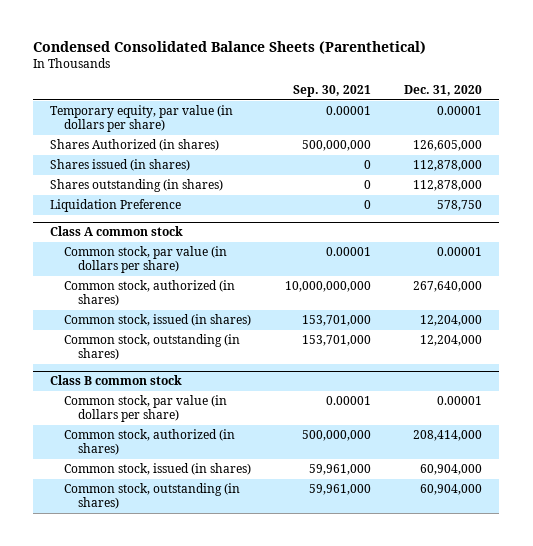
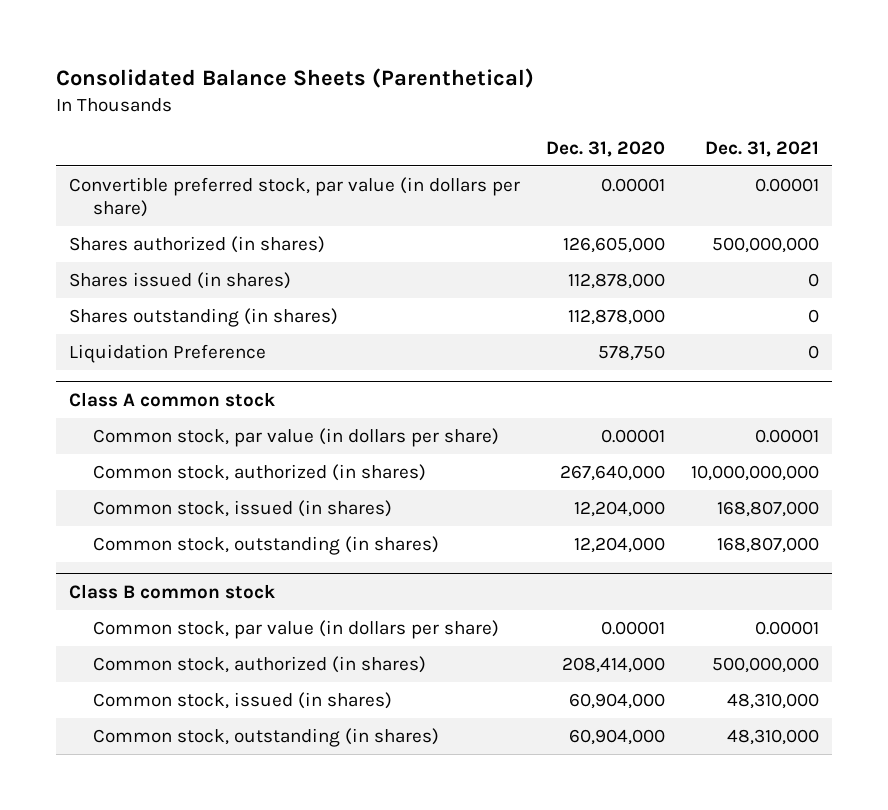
- Condensed Consolidated Balance Sheets (Parenthetical)
+ Consolidated Balance Sheets (Parenthetical)
- | Sep. 30, 2021 | Dec. 31, 2020
+ | Dec. 31, 2020 | Dec. 31, 2021
- Temporary equity, par value (in dollars per share) | 0.00001 | 0.00001
- Shares Authorized (in shares) | 500,000,000 | 126,605,000
+ Convertible preferred stock, par value (in dollars per share) | 0.00001 | 0.00001
+ Shares authorized (in shares) | 126,605,000 | 500,000,000

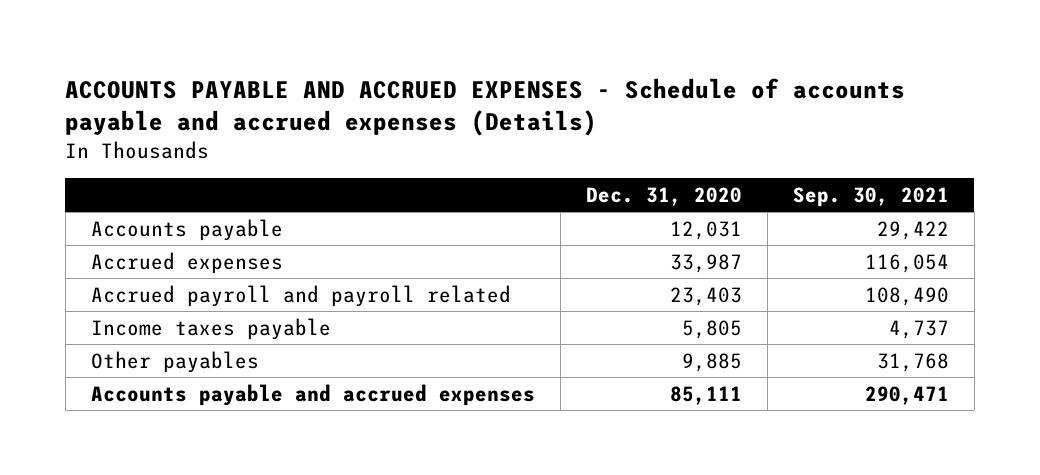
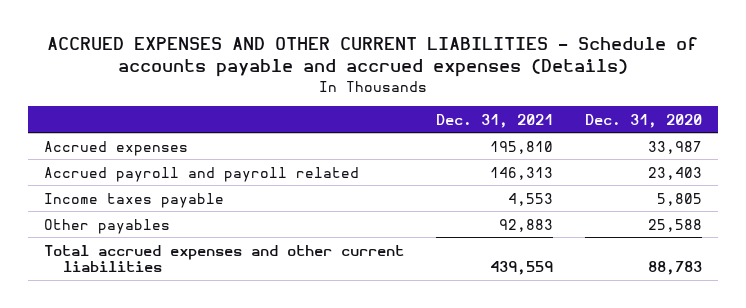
- ACCOUNTS PAYABLE AND ACCRUED EXPENSES - Schedule of accounts payable and accrued expenses (Details)
+ ACCRUED EXPENSES AND OTHER CURRENT LIABILITIES - Schedule of accounts payable and accrued expenses (Details)
- | Dec. 31, 2020 | Sep. 30, 2021
+ | Dec. 31, 2021 | Dec. 31, 2020
- Accounts payable | 12,031 | 29,422
- Other payables | 9,885 | 31,768
- Accounts payable and accrued expenses | 85,111 | 290,471
+ Other payables | 92,883 | 25,588
+ Total accrued expenses and other current liabilities | 439,559 | 88,783

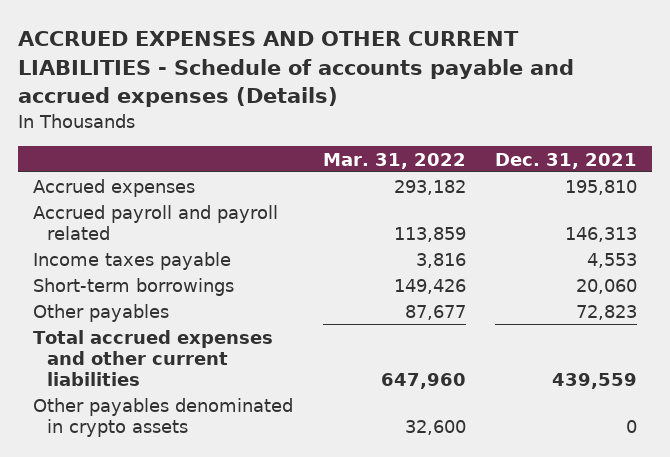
- | Dec. 31, 2021 | Dec. 31, 2020
+ | Mar. 31, 2022 | Dec. 31, 2021
- Other payables | 92,883 | 25,588
+ Short-term borrowings | 149,426 | 20,060
+ Other payables | 87,677 | 72,823
+ Other payables denominated in crypto assets | 32,600 | 0

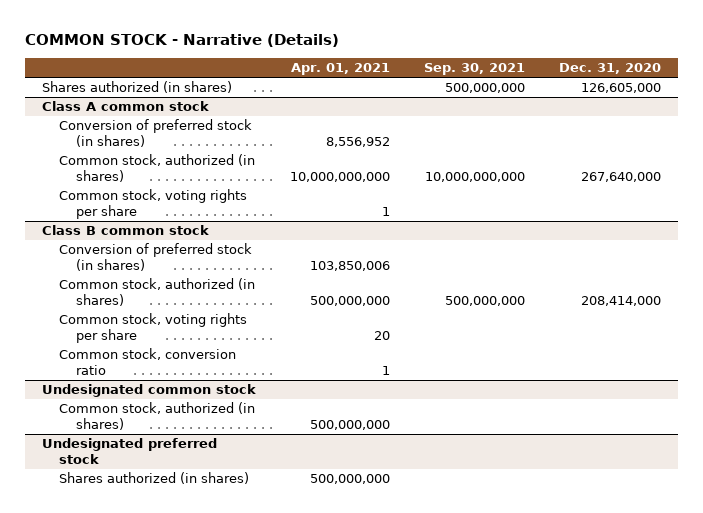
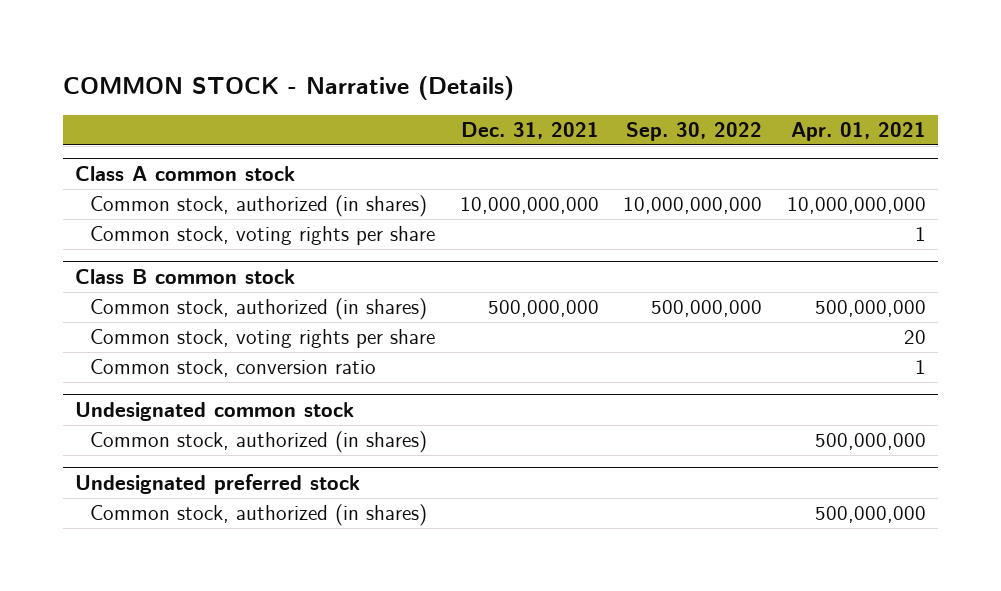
- | Apr. 01, 2021 | Sep. 30, 2021 | Dec. 31, 2020
+ | Dec. 31, 2021 | Sep. 30, 2022 | Apr. 01, 2021
- Shares authorized (in shares) | | 500,000,000 | 126,605,000
@ Class A common stock
- Conversion of preferred stock (in shares) | 8,556,952 | |
@ Class B common stock
- Conversion of preferred stock (in shares) | 103,850,006 | |
@ Undesignated preferred stock
- Shares authorized (in shares) | 500,000,000 | |
+ Common stock, authorized (in shares) | | | 500,000,000

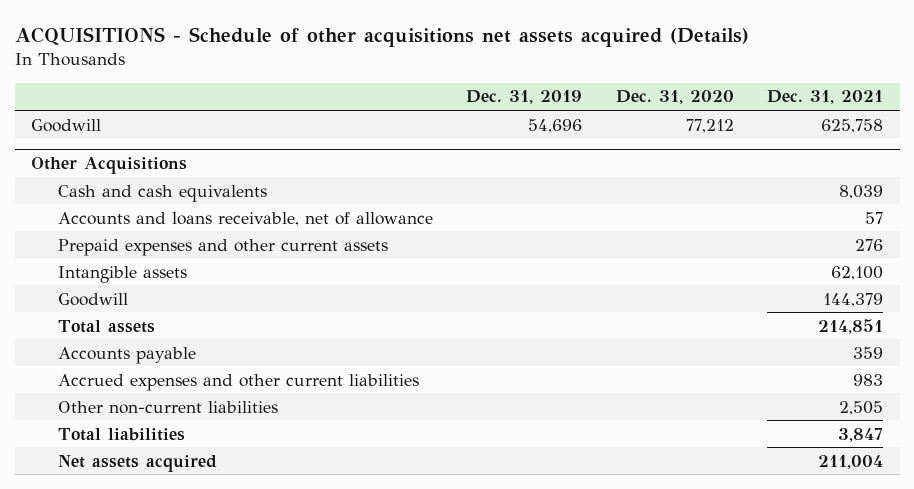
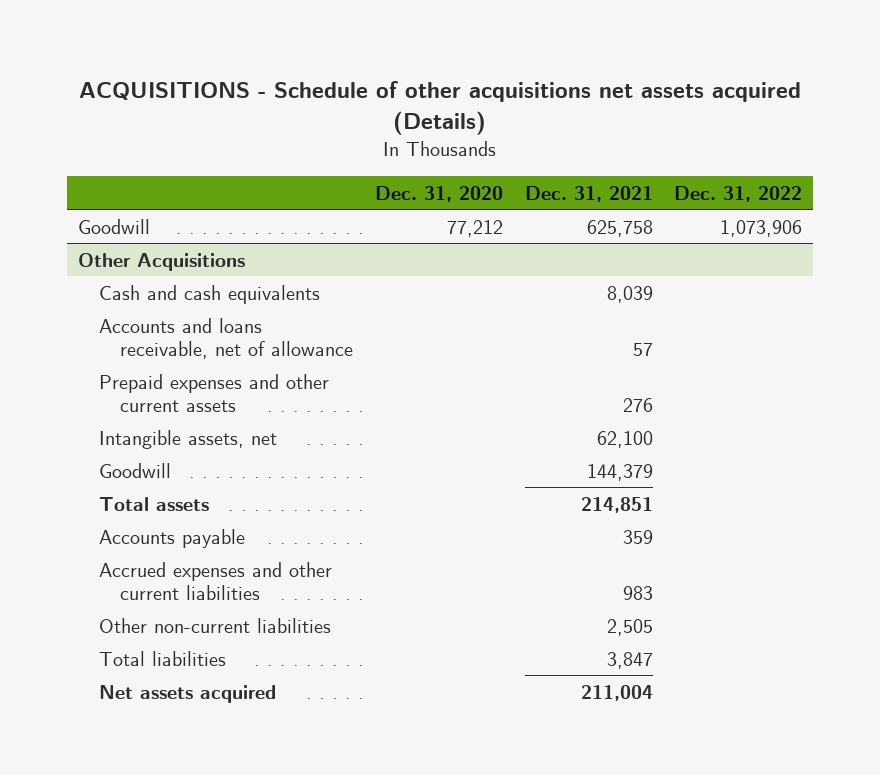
- | Dec. 31, 2019 | Dec. 31, 2020 | Dec. 31, 2021
+ | Dec. 31, 2020 | Dec. 31, 2021 | Dec. 31, 2022
@ Other Acquisitions
- Intangible assets | | | 62,100
+ Intangible assets, net | | 62,100 |

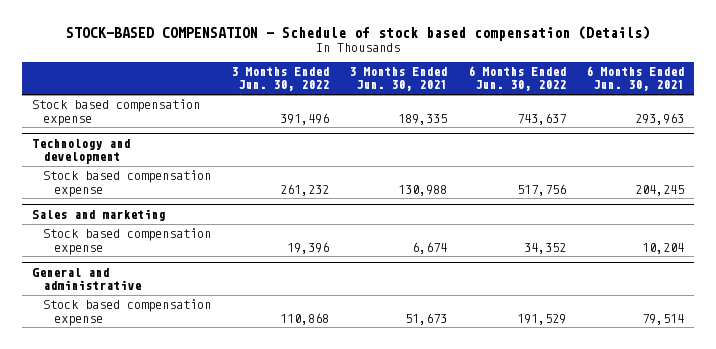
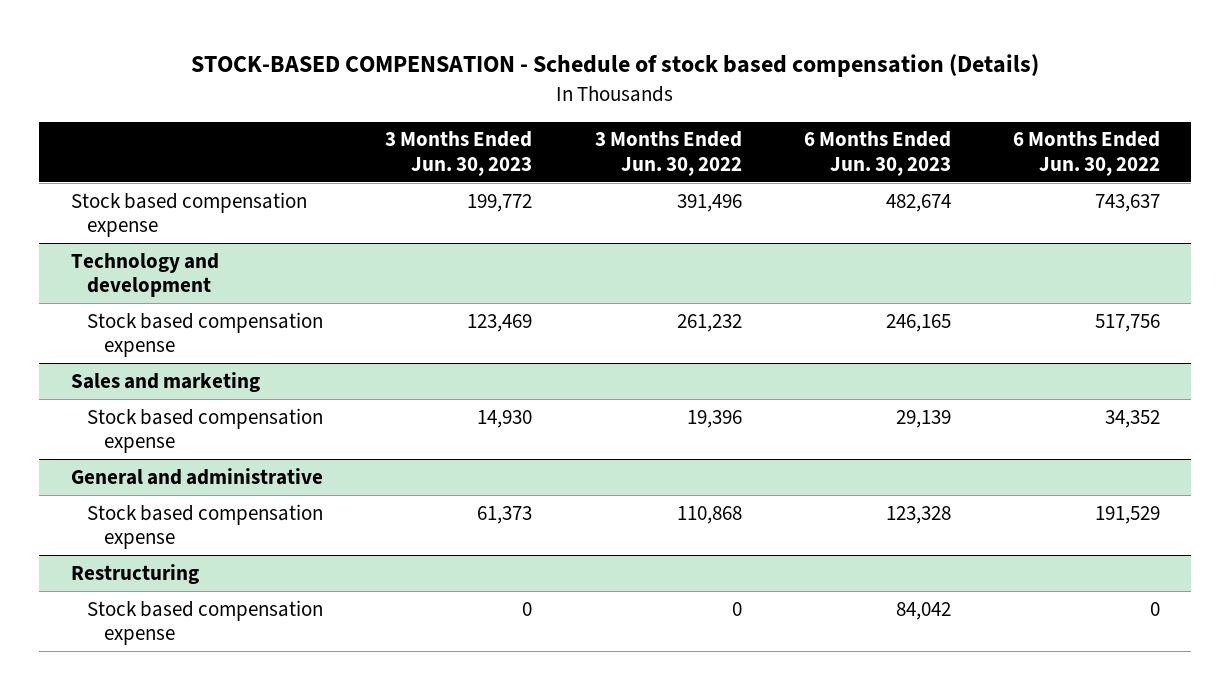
- | 3 Months Ended Jun. 30, 2022 | 3 Months Ended Jun. 30, 2021 | 6 Months Ended Jun. 30, 2022 | 6 Months Ended Jun. 30, 2021
+ | 3 Months Ended Jun. 30, 2023 | 3 Months Ended Jun. 30, 2022 | 6 Months Ended Jun. 30, 2023 | 6 Months Ended Jun. 30, 2022
+ Restructuring
+ Stock based compensation expense | 0 | 0 | 84,042 | 0

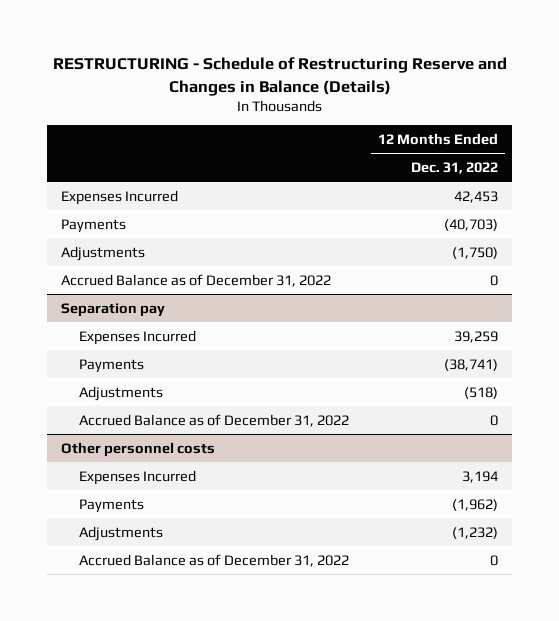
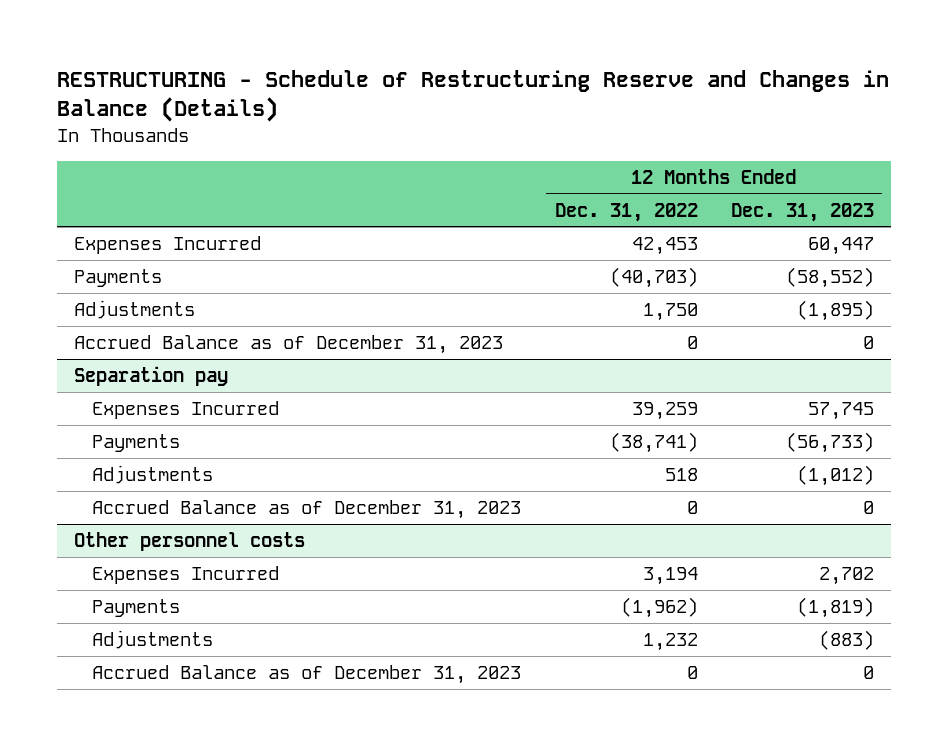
- | 12 Months Ended Dec. 31, 2022
+ | 12 Months Ended Dec. 31, 2022 | 12 Months Ended Dec. 31, 2023
- Adjustments | (1,750)
- Accrued Balance as of December 31, 2022 | 0
+ Adjustments | 1,750 | (1,895)
+ Accrued Balance as of December 31, 2023 | 0 | 0
@ Separation pay
- Adjustments | (518)
- Accrued Balance as of December 31, 2022 | 0
+ Adjustments | 518 | (1,012)
+ Accrued Balance as of December 31, 2023 | 0 | 0
@ Other personnel costs
- Adjustments | (1,232)
- Accrued Balance as of December 31, 2022 | 0
+ Adjustments | 1,232 | (883)
+ Accrued Balance as of December 31, 2023 | 0 | 0

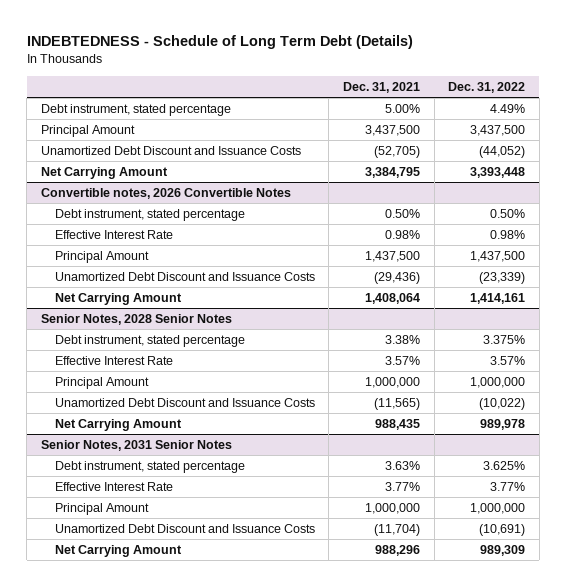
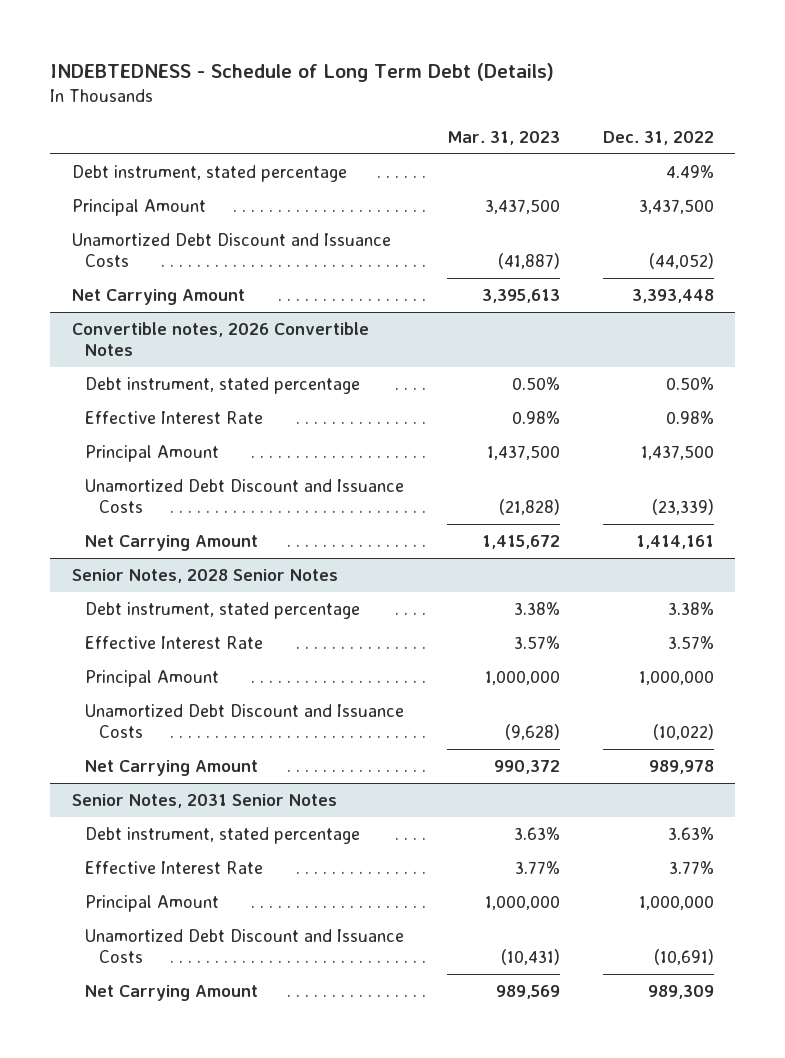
- | Dec. 31, 2021 | Dec. 31, 2022
+ | Mar. 31, 2023 | Dec. 31, 2022
@ Senior Notes, 2028 Senior Notes
- Debt instrument, stated percentage | 3.38% | 3.375%
+ Debt instrument, stated percentage | 3.38% | 3.38%
@ Senior Notes, 2031 Senior Notes
- Debt instrument, stated percentage | 3.63% | 3.625%
+ Debt instrument, stated percentage | 3.63% | 3.63%

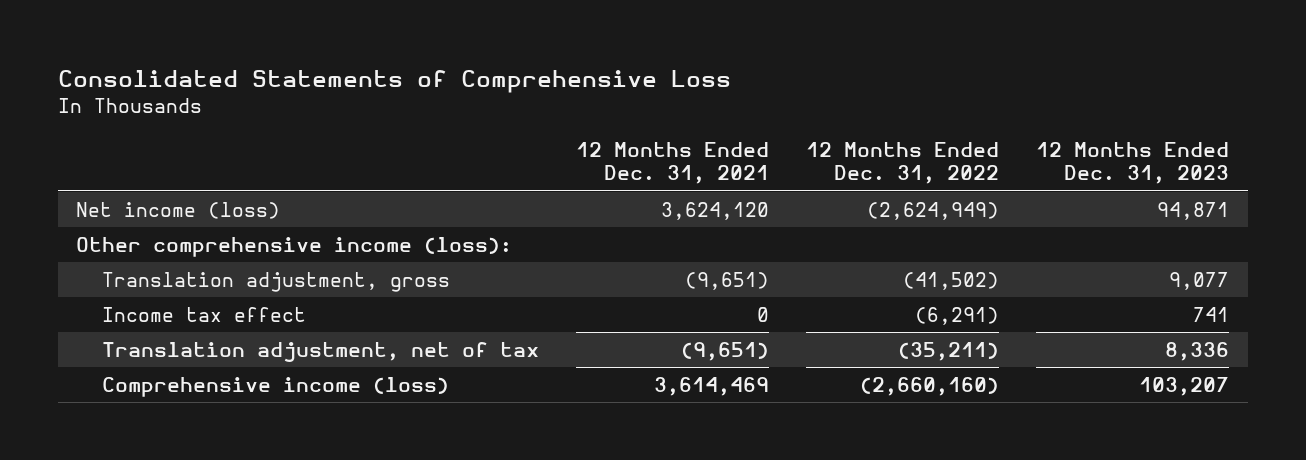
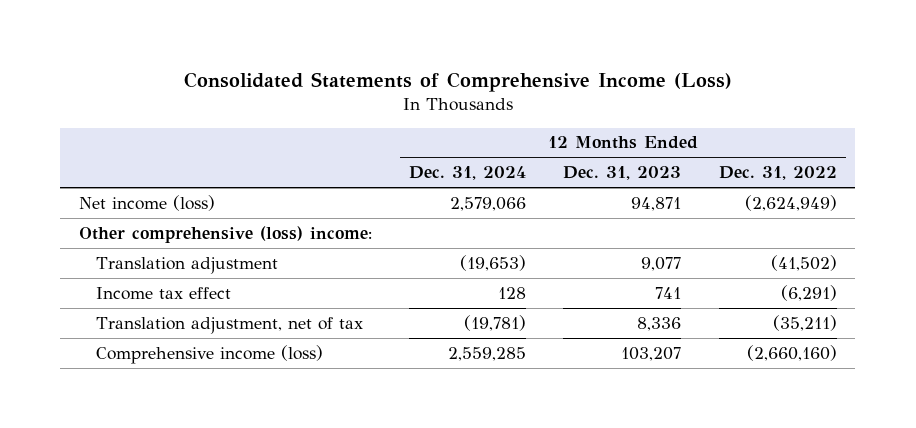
- Consolidated Statements of Comprehensive Loss
+ Consolidated Statements of Comprehensive Income (Loss)
- | 12 Months Ended Dec. 31, 2021 | 12 Months Ended Dec. 31, 2022 | 12 Months Ended Dec. 31, 2023
+ | 12 Months Ended Dec. 31, 2024 | 12 Months Ended Dec. 31, 2023 | 12 Months Ended Dec. 31, 2022
- Other comprehensive income (loss):
- Translation adjustment, gross | (9,651) | (41,502) | 9,077
+ Other comprehensive (loss) income:
+ Translation adjustment | (19,653) | 9,077 | (41,502)

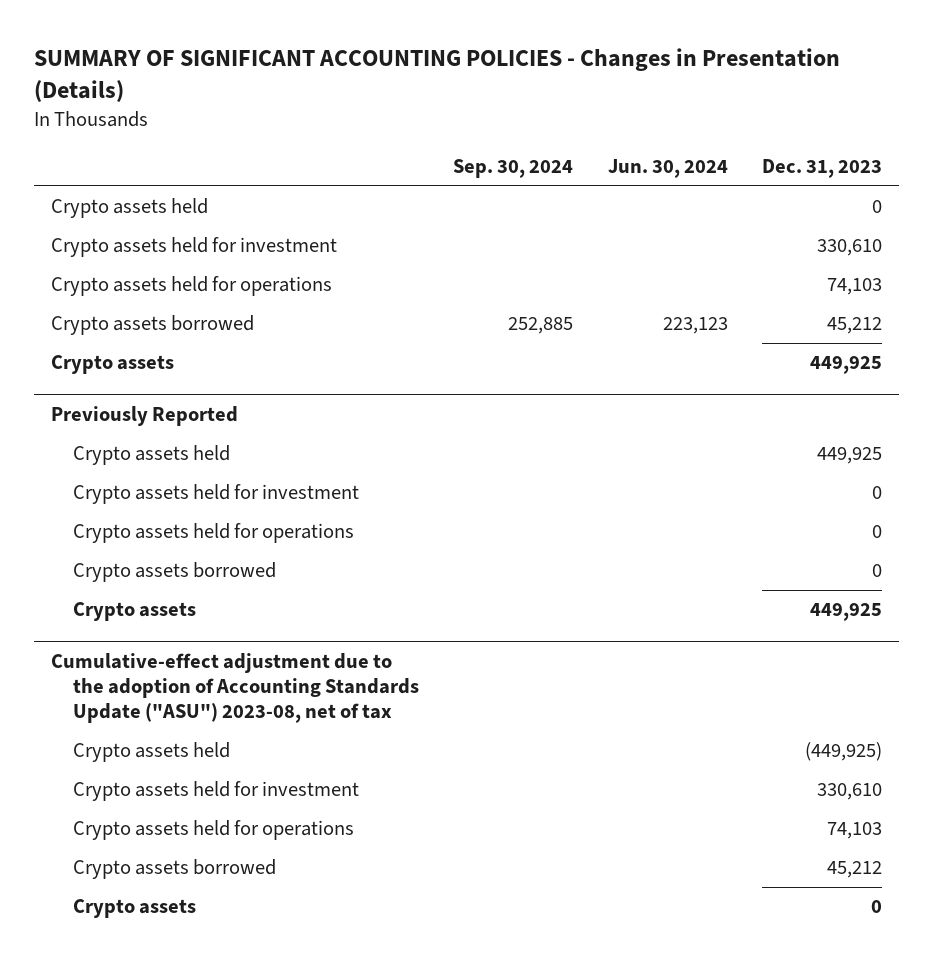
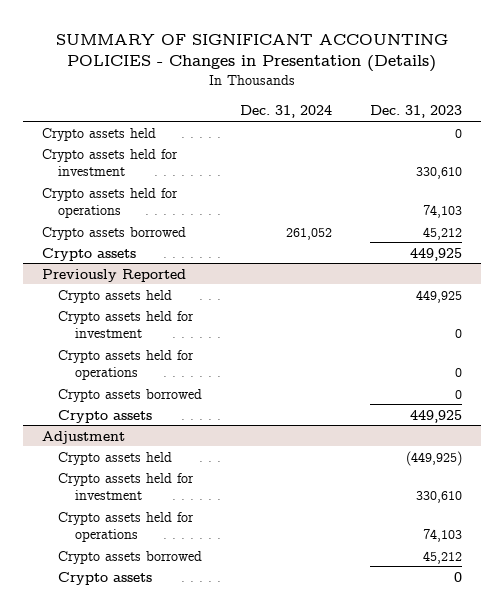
- | Sep. 30, 2024 | Jun. 30, 2024 | Dec. 31, 2023
+ | Dec. 31, 2024 | Dec. 31, 2023
- Cumulative-effect adjustment due to the adoption of Accounting Standards Update ("ASU") 2023-08, net of tax
+ Adjustment

